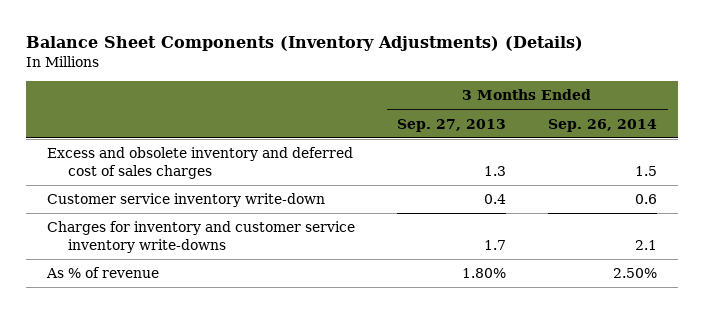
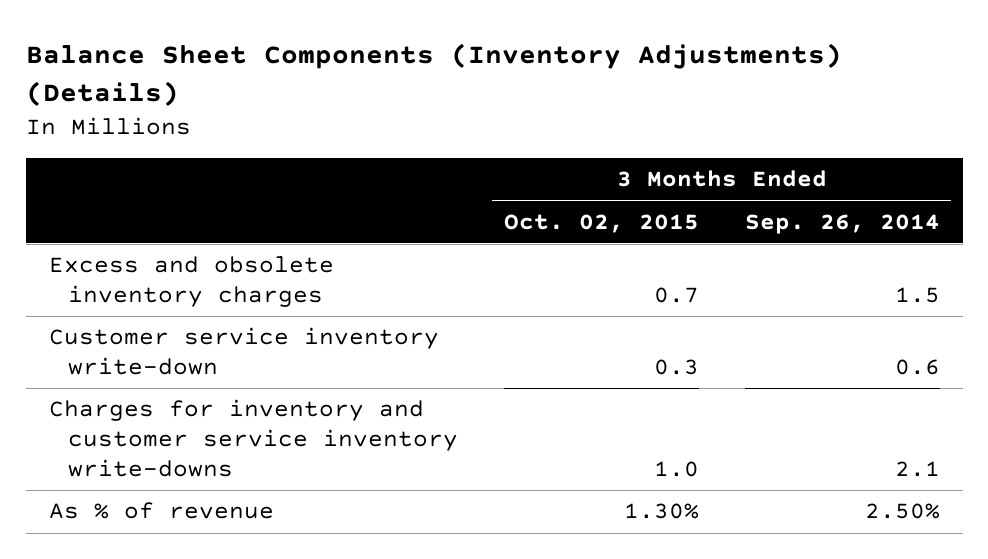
- | 3 Months Ended Sep. 27, 2013 | 3 Months Ended Sep. 26, 2014
+ | 3 Months Ended Oct. 02, 2015 | 3 Months Ended Sep. 26, 2014
- Excess and obsolete inventory and deferred cost of sales charges | 1.3 | 1.5
+ Excess and obsolete inventory charges | 0.7 | 1.5

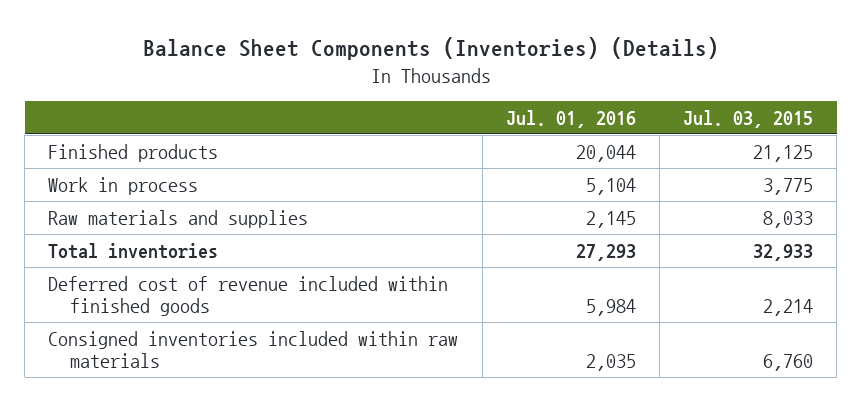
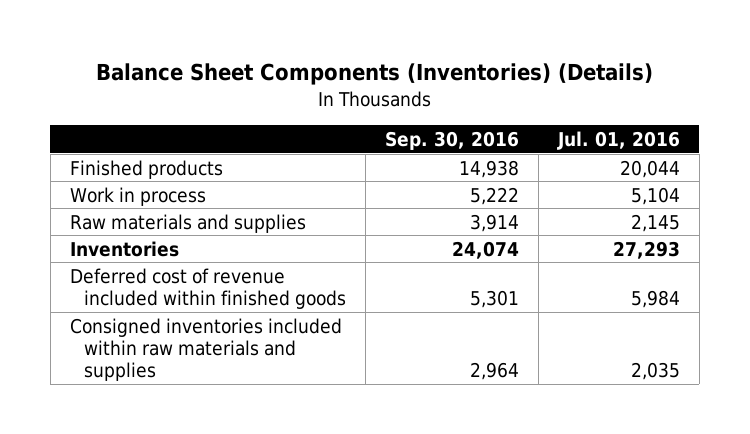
- | Jul. 01, 2016 | Jul. 03, 2015
+ | Sep. 30, 2016 | Jul. 01, 2016
- Total inventories | 27,293 | 32,933
+ Inventories | 24,074 | 27,293
- Consigned inventories included within raw materials | 2,035 | 6,760
+ Consigned inventories included within raw materials and supplies | 2,964 | 2,035

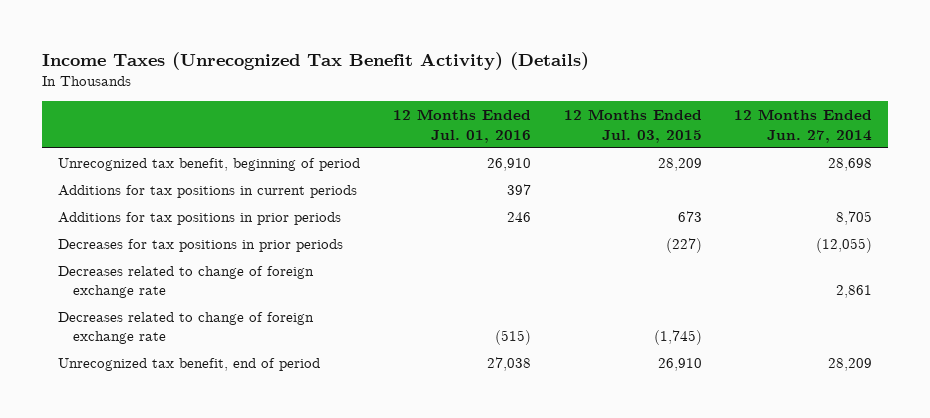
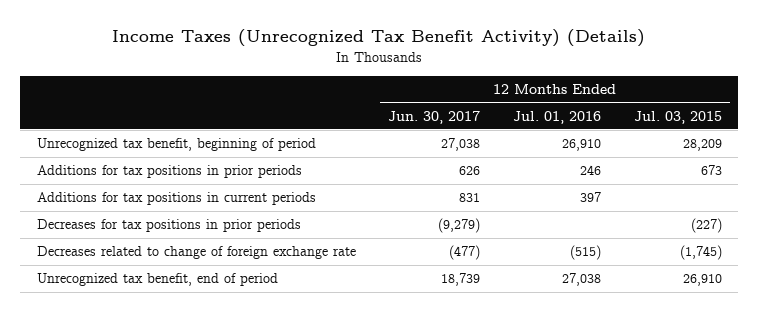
- | 12 Months Ended Jul. 01, 2016 | 12 Months Ended Jul. 03, 2015 | 12 Months Ended Jun. 27, 2014
+ | 12 Months Ended Jun. 30, 2017 | 12 Months Ended Jul. 01, 2016 | 12 Months Ended Jul. 03, 2015
moved down: Additions for tax positions in current periods | 831 | 397 |
- Decreases related to change of foreign exchange rate | | | 2,861

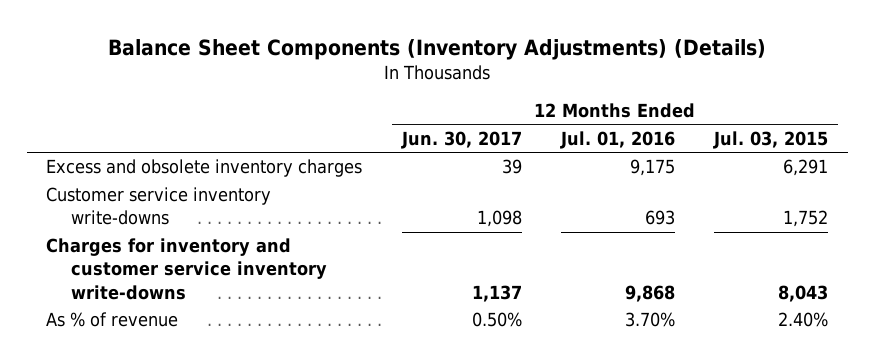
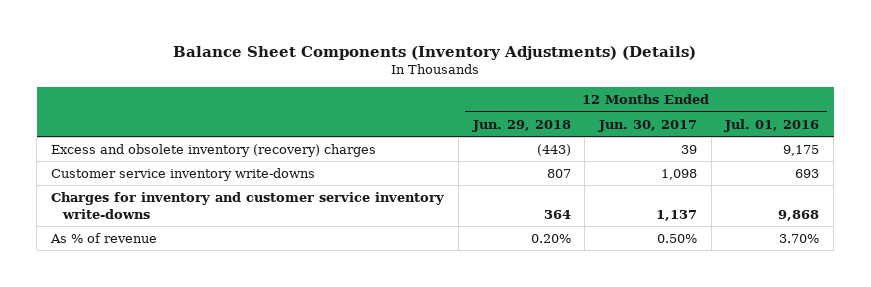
- | 12 Months Ended Jun. 30, 2017 | 12 Months Ended Jul. 01, 2016 | 12 Months Ended Jul. 03, 2015
+ | 12 Months Ended Jun. 29, 2018 | 12 Months Ended Jun. 30, 2017 | 12 Months Ended Jul. 01, 2016
- Excess and obsolete inventory charges | 39 | 9,175 | 6,291
+ Excess and obsolete inventory (recovery) charges | (443) | 39 | 9,175

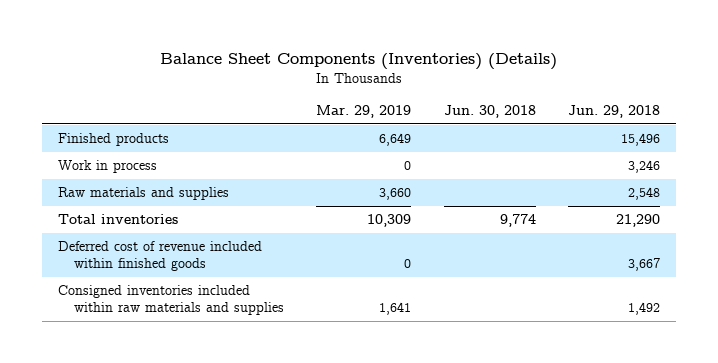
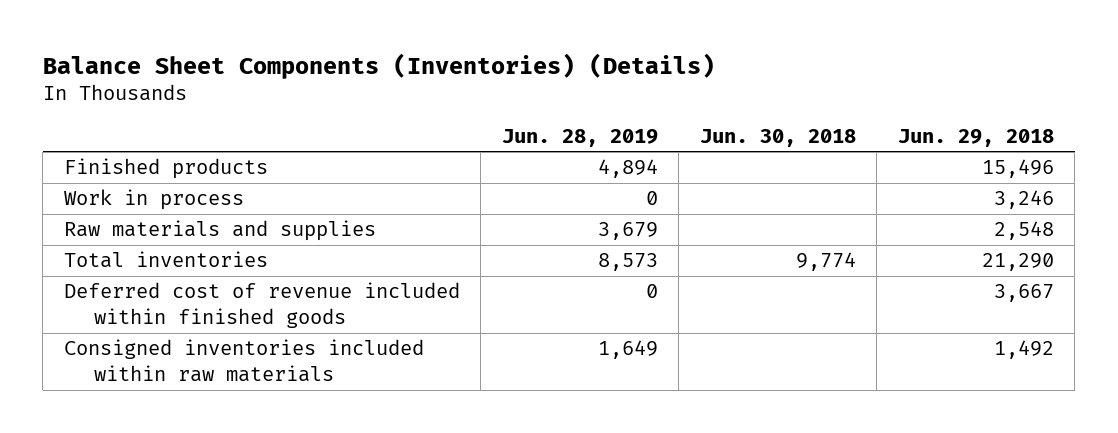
- | Mar. 29, 2019 | Jun. 30, 2018 | Jun. 29, 2018
+ | Jun. 28, 2019 | Jun. 30, 2018 | Jun. 29, 2018
- Consigned inventories included within raw materials and supplies | 1,641 | | 1,492
+ Consigned inventories included within raw materials | 1,649 | | 1,492

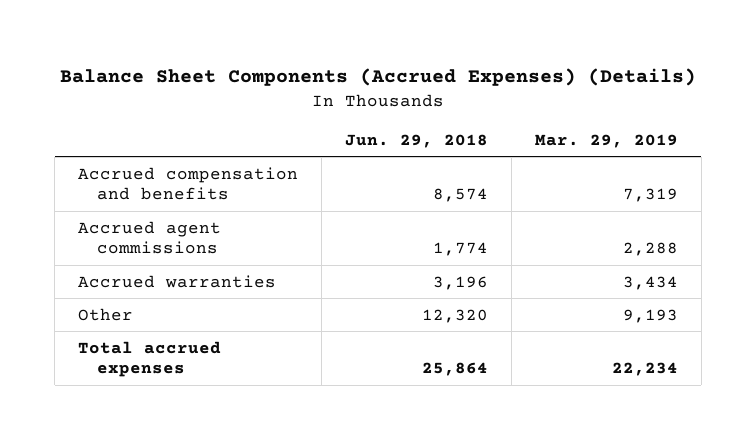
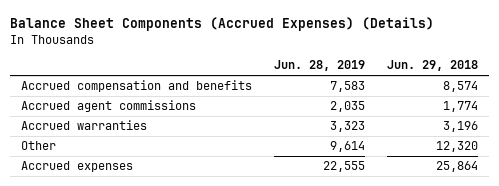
- | Jun. 29, 2018 | Mar. 29, 2019
+ | Jun. 28, 2019 | Jun. 29, 2018
- Total accrued expenses | 25,864 | 22,234
+ Accrued expenses | 22,555 | 25,864

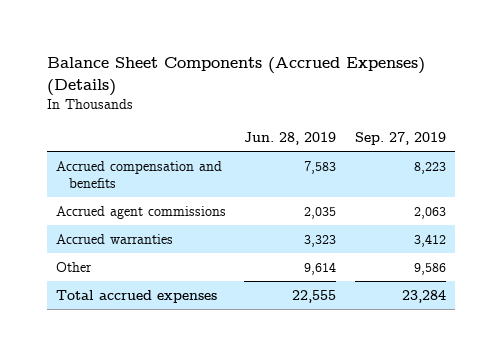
- | Jun. 28, 2019 | Jun. 29, 2018
+ | Jun. 28, 2019 | Sep. 27, 2019
- Accrued expenses | 22,555 | 25,864
+ Total accrued expenses | 22,555 | 23,284

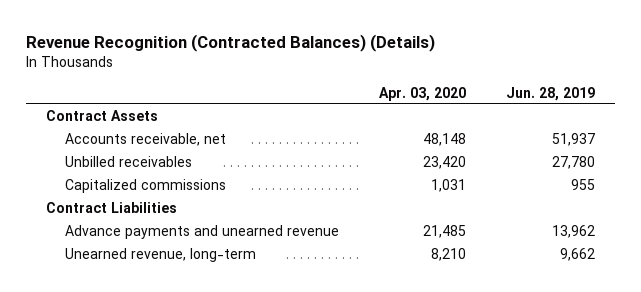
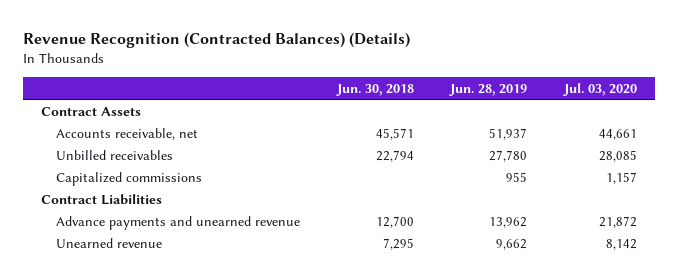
- | Apr. 03, 2020 | Jun. 28, 2019
+ | Jun. 30, 2018 | Jun. 28, 2019 | Jul. 03, 2020
- Unearned revenue, long-term | 8,210 | 9,662
+ Unearned revenue | 7,295 | 9,662 | 8,142

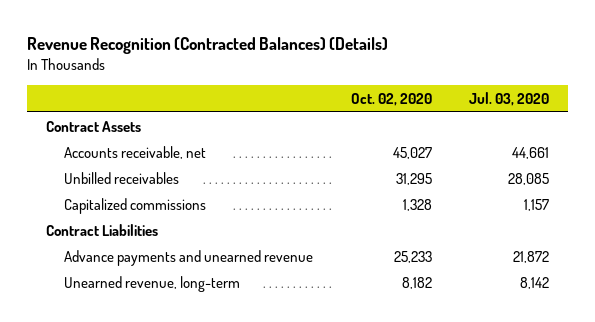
- | Jun. 30, 2018 | Jun. 28, 2019 | Jul. 03, 2020
+ | Oct. 02, 2020 | Jul. 03, 2020
- Unearned revenue | 7,295 | 9,662 | 8,142
+ Unearned revenue, long-term | 8,182 | 8,142

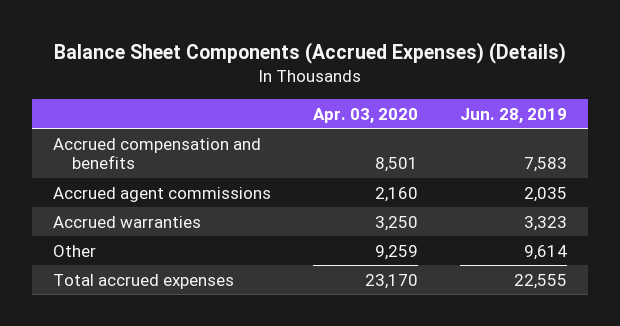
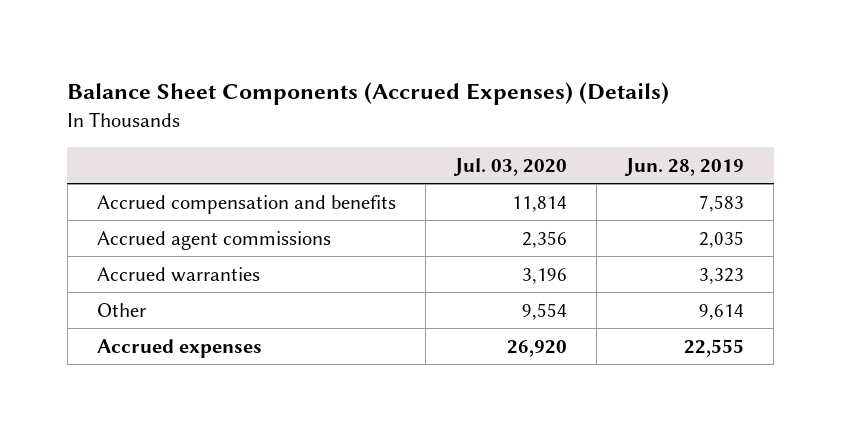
- | Apr. 03, 2020 | Jun. 28, 2019
+ | Jul. 03, 2020 | Jun. 28, 2019
- Total accrued expenses | 23,170 | 22,555
+ Accrued expenses | 26,920 | 22,555

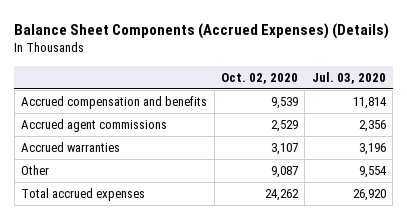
- | Jul. 03, 2020 | Jun. 28, 2019
+ | Oct. 02, 2020 | Jul. 03, 2020
- Accrued expenses | 26,920 | 22,555
+ Total accrued expenses | 24,262 | 26,920

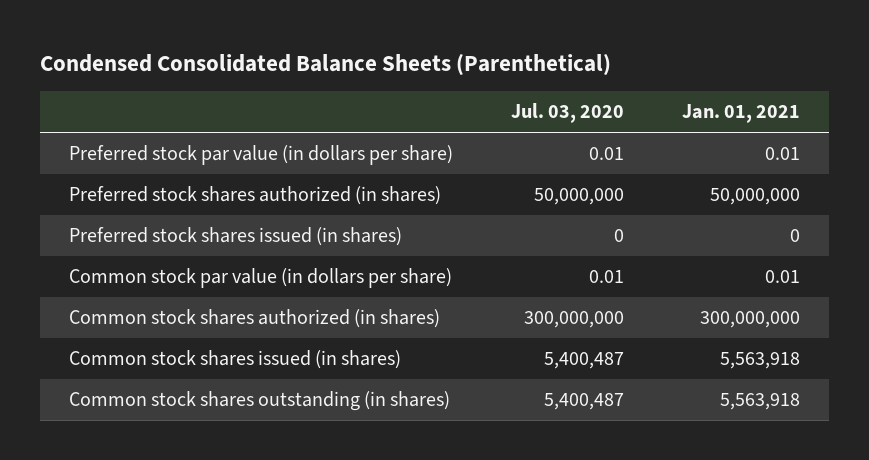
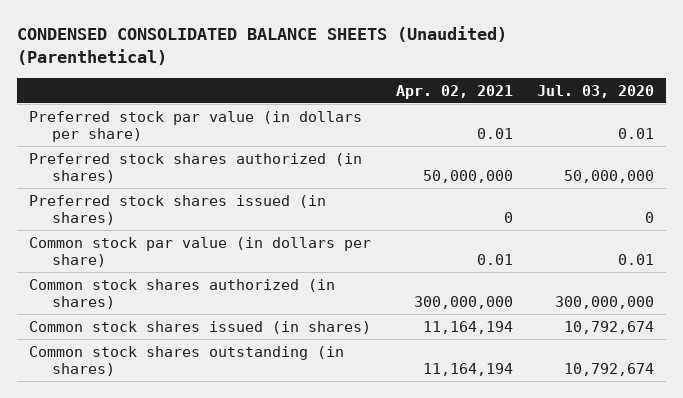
- Condensed Consolidated Balance Sheets (Parenthetical)
+ CONDENSED CONSOLIDATED BALANCE SHEETS (Unaudited) (Parenthetical)
- | Jul. 03, 2020 | Jan. 01, 2021
+ | Apr. 02, 2021 | Jul. 03, 2020
- Common stock shares issued (in shares) | 5,400,487 | 5,563,918
- Common stock shares outstanding (in shares) | 5,400,487 | 5,563,918
+ Common stock shares issued (in shares) | 11,164,194 | 10,792,674
+ Common stock shares outstanding (in shares) | 11,164,194 | 10,792,674

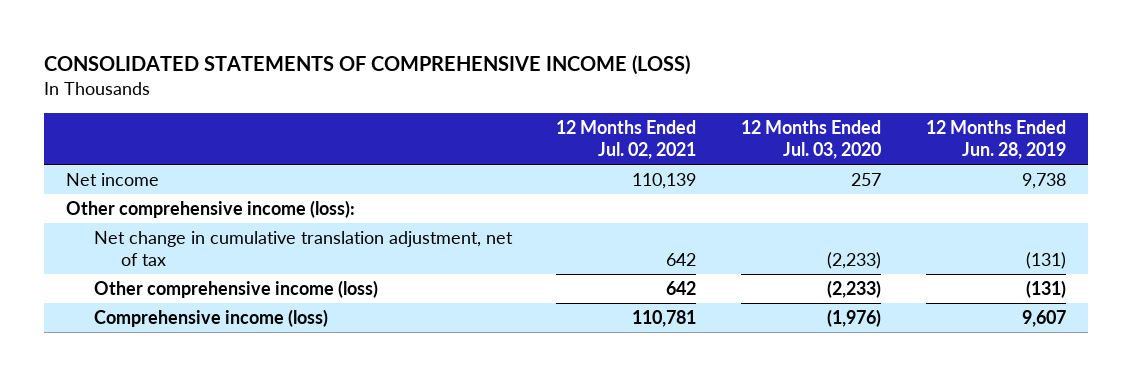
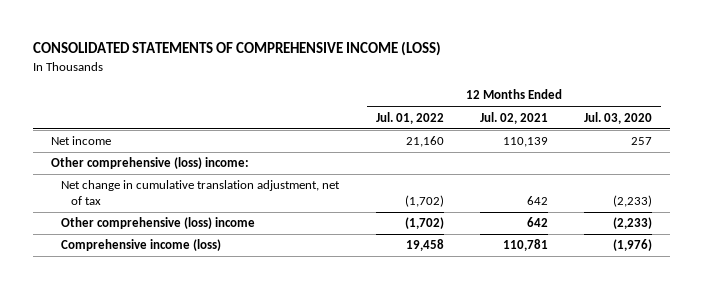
- | 12 Months Ended Jul. 02, 2021 | 12 Months Ended Jul. 03, 2020 | 12 Months Ended Jun. 28, 2019
+ | 12 Months Ended Jul. 01, 2022 | 12 Months Ended Jul. 02, 2021 | 12 Months Ended Jul. 03, 2020
- Other comprehensive income (loss):
+ Other comprehensive (loss) income:
- Other comprehensive income (loss) | 642 | (2,233) | (131)
+ Other comprehensive (loss) income | (1,702) | 642 | (2,233)

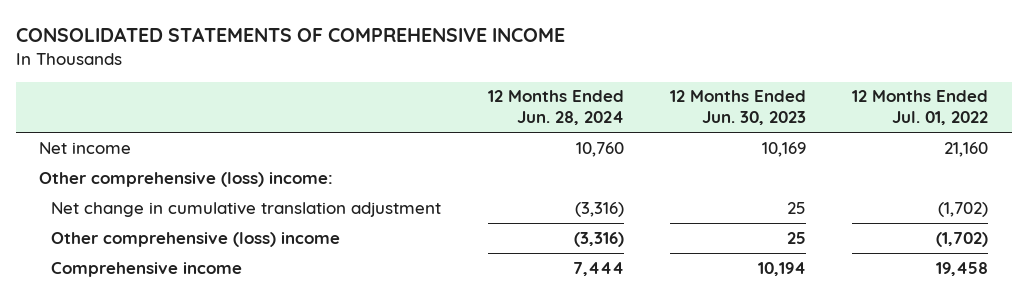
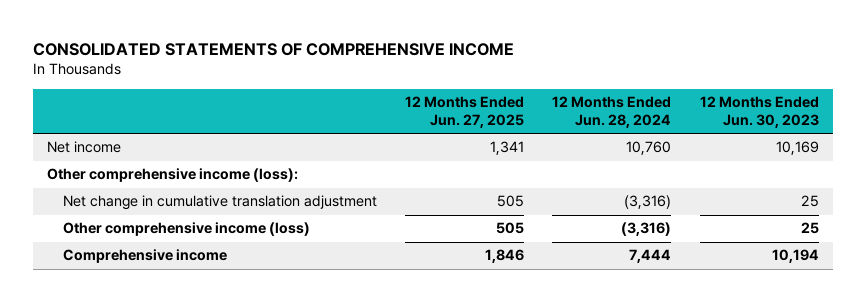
- | 12 Months Ended Jun. 28, 2024 | 12 Months Ended Jun. 30, 2023 | 12 Months Ended Jul. 01, 2022
+ | 12 Months Ended Jun. 27, 2025 | 12 Months Ended Jun. 28, 2024 | 12 Months Ended Jun. 30, 2023
- Other comprehensive (loss) income:
+ Other comprehensive income (loss):
- Other comprehensive (loss) income | (3,316) | 25 | (1,702)
+ Other comprehensive income (loss) | 505 | (3,316) | 25

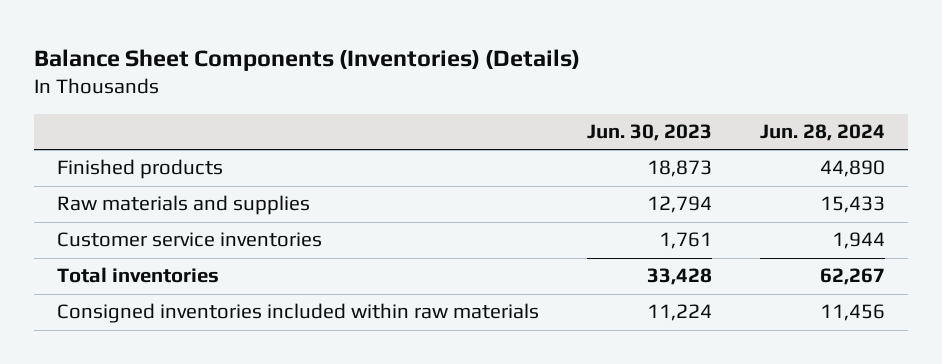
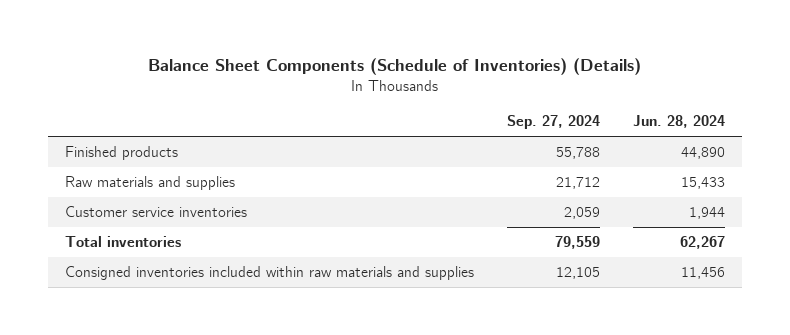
- Balance Sheet Components (Inventories) (Details)
+ Balance Sheet Components (Schedule of Inventories) (Details)
- | Jun. 30, 2023 | Jun. 28, 2024
+ | Sep. 27, 2024 | Jun. 28, 2024
- Consigned inventories included within raw materials | 11,224 | 11,456
+ Consigned inventories included within raw materials and supplies | 12,105 | 11,456

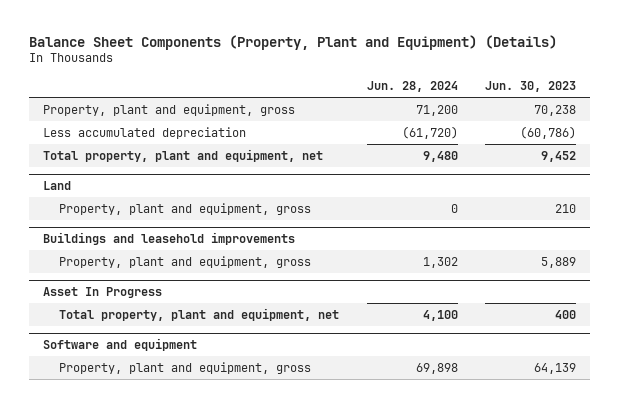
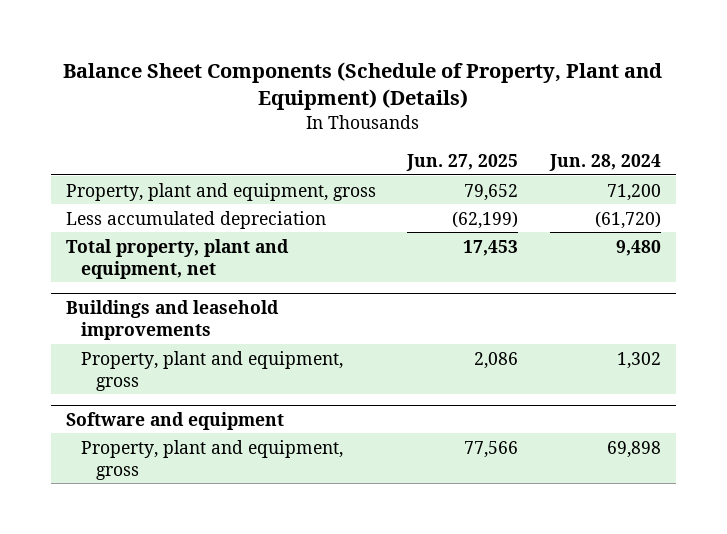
- Balance Sheet Components (Property, Plant and Equipment) (Details)
+ Balance Sheet Components (Schedule of Property, Plant and Equipment) (Details)
- | Jun. 28, 2024 | Jun. 30, 2023
+ | Jun. 27, 2025 | Jun. 28, 2024
- Land
- Property, plant and equipment, gross | 0 | 210
- Asset In Progress
- Total property, plant and equipment, net | 4,100 | 400

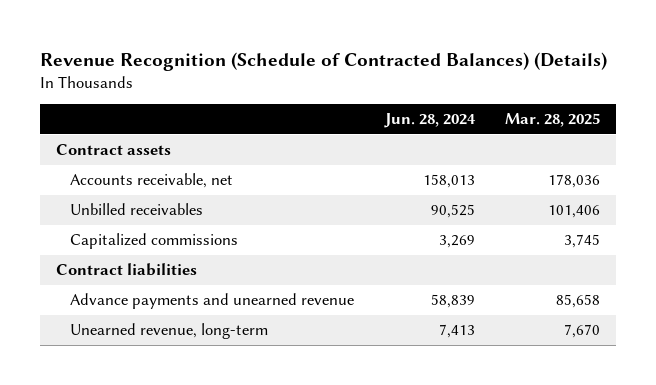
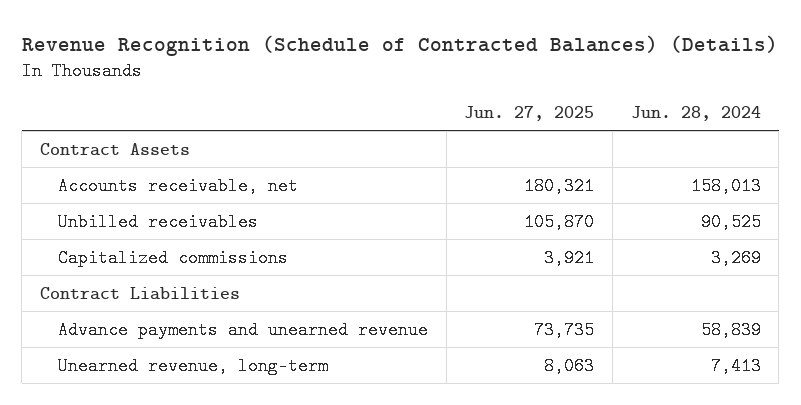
- | Jun. 28, 2024 | Mar. 28, 2025
+ | Jun. 27, 2025 | Jun. 28, 2024
- Contract assets
+ Contract Assets
- Contract liabilities
+ Contract Liabilities

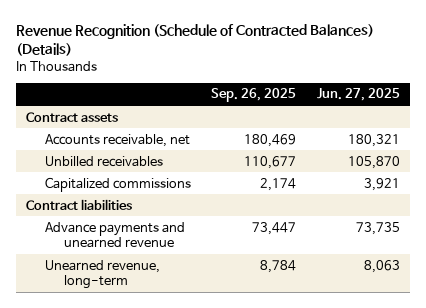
- | Jun. 27, 2025 | Jun. 28, 2024
+ | Sep. 26, 2025 | Jun. 27, 2025
- Contract Assets
+ Contract assets
- Contract Liabilities
+ Contract liabilities

